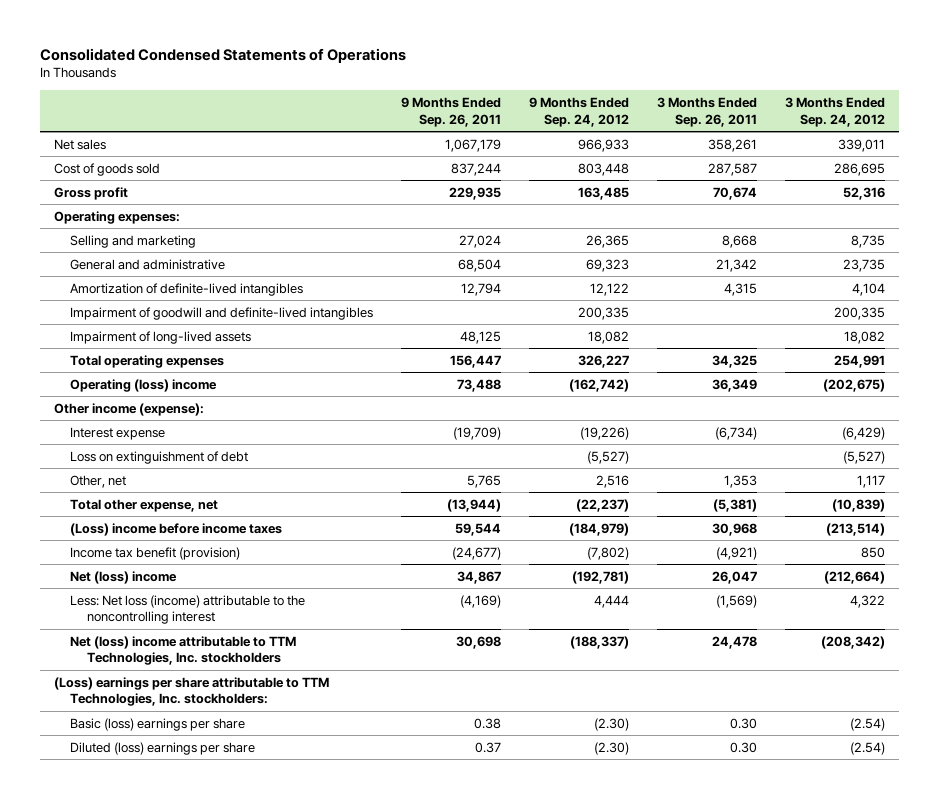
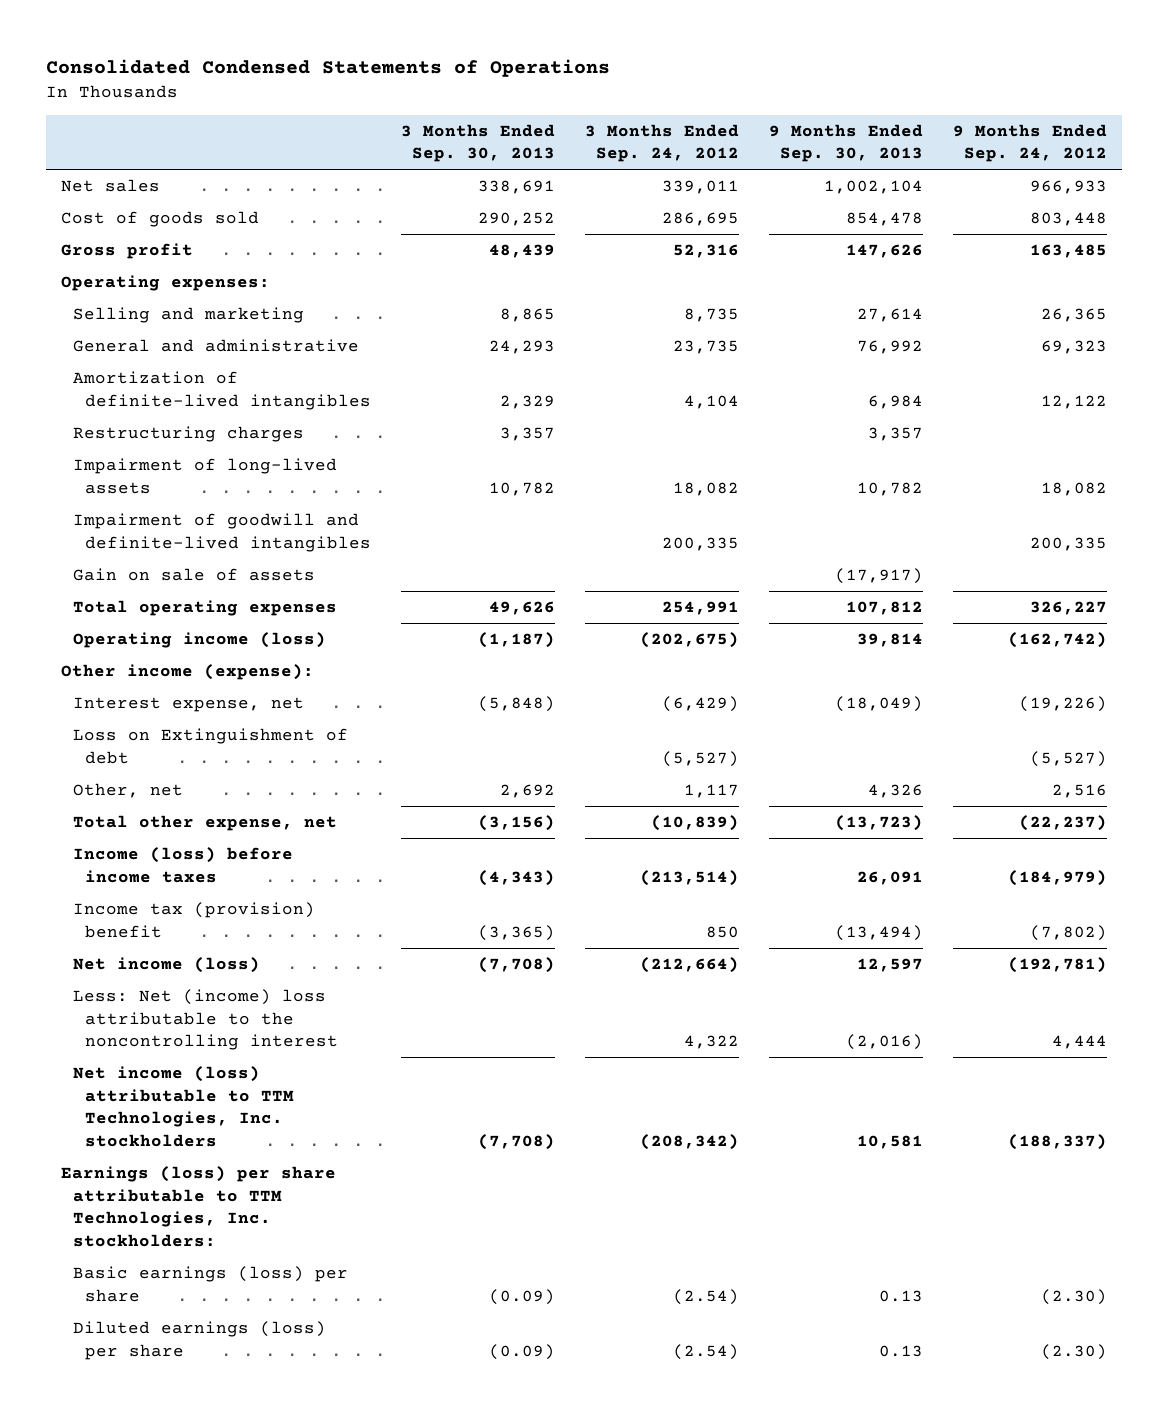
- | 9 Months Ended Sep. 26, 2011 | 9 Months Ended Sep. 24, 2012 | 3 Months Ended Sep. 26, 2011 | 3 Months Ended Sep. 24, 2012
+ | 3 Months Ended Sep. 30, 2013 | 3 Months Ended Sep. 24, 2012 | 9 Months Ended Sep. 30, 2013 | 9 Months Ended Sep. 24, 2012
+ Restructuring charges | 3,357 | | 3,357 |
moved down: Impairment of goodwill and definite-lived intangibles | | 200,335 | | 200,335
+ Gain on sale of assets | | | (17,917) |
- Operating (loss) income | 73,488 | (162,742) | 36,349 | (202,675)
+ Operating income (loss) | (1,187) | (202,675) | 39,814 | (162,742)
- Interest expense | (19,709) | (19,226) | (6,734) | (6,429)
- Loss on extinguishment of debt | | (5,527) | | (5,527)
+ Interest expense, net | (5,848) | (6,429) | (18,049) | (19,226)
+ Loss on Extinguishment of debt | | (5,527) | | (5,527)
- (Loss) income before income taxes | 59,544 | (184,979) | 30,968 | (213,514)
- Income tax benefit (provision) | (24,677) | (7,802) | (4,921) | 850
- Net (loss) income | 34,867 | (192,781) | 26,047 | (212,664)
- Less: Net loss (income) attributable to the noncontrolling interest | (4,169) | 4,444 | (1,569) | 4,322
- Net (loss) income attributable to TTM Technologies, Inc. stockholders | 30,698 | (188,337) | 24,478 | (208,342)
- (Loss) earnings per share attributable to TTM Technologies, Inc. stockholders:
- Basic (loss) earnings per share | 0.38 | (2.30) | 0.30 | (2.54)
- Diluted (loss) earnings per share | 0.37 | (2.30) | 0.30 | (2.54)
+ Income (loss) before income taxes | (4,343) | (213,514) | 26,091 | (184,979)
+ Income tax (provision) benefit | (3,365) | 850 | (13,494) | (7,802)
+ Net income (loss) | (7,708) | (212,664) | 12,597 | (192,781)
+ Less: Net (income) loss attributable to the noncontrolling interest | | 4,322 | (2,016) | 4,444
+ Net income (loss) attributable to TTM Technologies, Inc. stockholders | (7,708) | (208,342) | 10,581 | (188,337)
+ Earnings (loss) per share attributable to TTM Technologies, Inc. stockholders:
+ Basic earnings (loss) per share | (0.09) | (2.54) | 0.13 | (2.30)
+ Diluted earnings (loss) per share | (0.09) | (2.54) | 0.13 | (2.30)

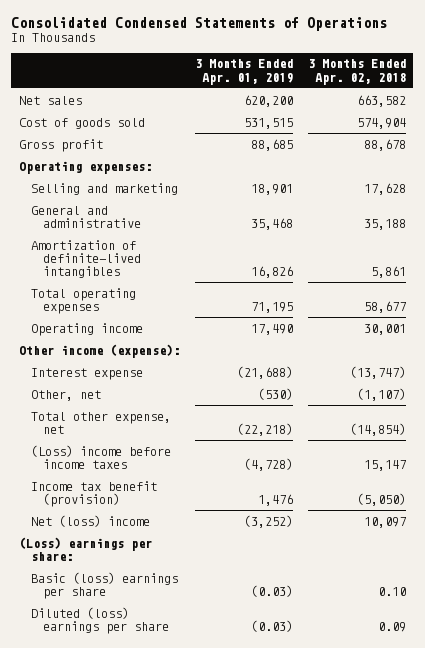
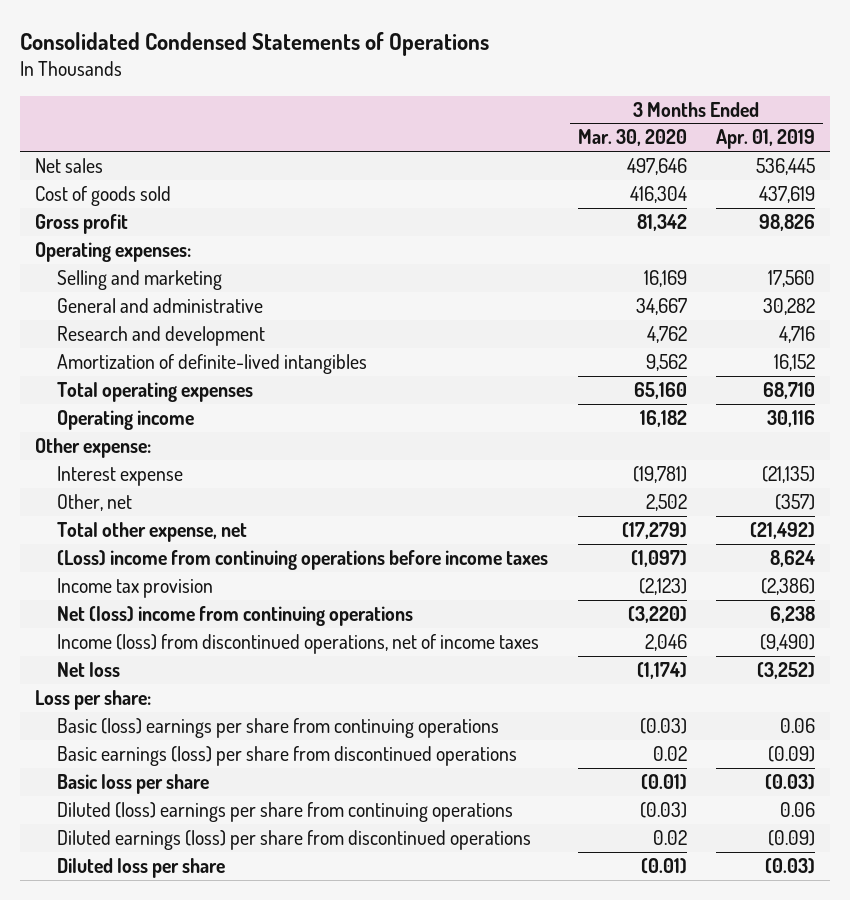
- | 3 Months Ended Apr. 01, 2019 | 3 Months Ended Apr. 02, 2018
+ | 3 Months Ended Mar. 30, 2020 | 3 Months Ended Apr. 01, 2019
- Net sales | 620,200 | 663,582
- Cost of goods sold | 531,515 | 574,904
- Gross profit | 88,685 | 88,678
+ Net sales | 497,646 | 536,445
+ Cost of goods sold | 416,304 | 437,619
+ Gross profit | 81,342 | 98,826
- Selling and marketing | 18,901 | 17,628
- General and administrative | 35,468 | 35,188
- Amortization of definite-lived intangibles | 16,826 | 5,861
- Total operating expenses | 71,195 | 58,677
- Operating income | 17,490 | 30,001
- Other income (expense):
- Interest expense | (21,688) | (13,747)
- Other, net | (530) | (1,107)
- Total other expense, net | (22,218) | (14,854)
- (Loss) income before income taxes | (4,728) | 15,147
- Income tax benefit (provision) | 1,476 | (5,050)
- Net (loss) income | (3,252) | 10,097
- (Loss) earnings per share:
- Basic (loss) earnings per share | (0.03) | 0.10
- Diluted (loss) earnings per share | (0.03) | 0.09
+ Selling and marketing | 16,169 | 17,560
+ General and administrative | 34,667 | 30,282
+ Research and development | 4,762 | 4,716
+ Amortization of definite-lived intangibles | 9,562 | 16,152
+ Total operating expenses | 65,160 | 68,710
+ Operating income | 16,182 | 30,116
+ Other expense:
+ Interest expense | (19,781) | (21,135)
+ Other, net | 2,502 | (357)
+ Total other expense, net | (17,279) | (21,492)
+ (Loss) income from continuing operations before income taxes | (1,097) | 8,624
+ Income tax provision | (2,123) | (2,386)
+ Net (loss) income from continuing operations | (3,220) | 6,238
+ Income (loss) from discontinued operations, net of income taxes | 2,046 | (9,490)
+ Net loss | (1,174) | (3,252)
+ Loss per share:
+ Basic (loss) earnings per share from continuing operations | (0.03) | 0.06
+ Basic earnings (loss) per share from discontinued operations | 0.02 | (0.09)
+ Basic loss per share | (0.01) | (0.03)
+ Diluted (loss) earnings per share from continuing operations | (0.03) | 0.06
+ Diluted earnings (loss) per share from discontinued operations | 0.02 | (0.09)
+ Diluted loss per share | (0.01) | (0.03)

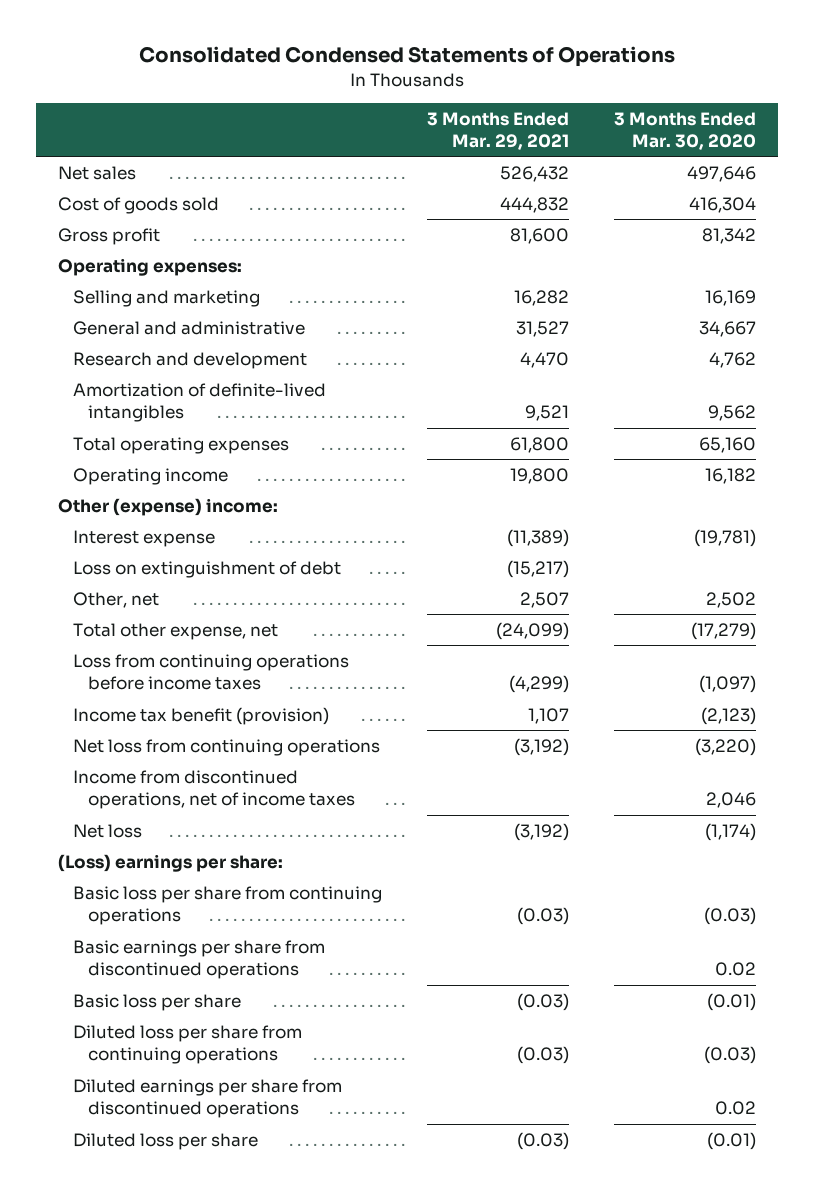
- | 3 Months Ended Mar. 30, 2020 | 3 Months Ended Apr. 01, 2019
+ | 3 Months Ended Mar. 29, 2021 | 3 Months Ended Mar. 30, 2020
- Other expense:
+ Other (expense) income:
+ Loss on extinguishment of debt | (15,217) |
- (Loss) income from continuing operations before income taxes | (1,097) | 8,624
- Income tax provision | (2,123) | (2,386)
- Net (loss) income from continuing operations | (3,220) | 6,238
- Income (loss) from discontinued operations, net of income taxes | 2,046 | (9,490)
+ Loss from continuing operations before income taxes | (4,299) | (1,097)
+ Income tax benefit (provision) | 1,107 | (2,123)
+ Net loss from continuing operations | (3,192) | (3,220)
+ Income from discontinued operations, net of income taxes | | 2,046
- Loss per share:
- Basic (loss) earnings per share from continuing operations | (0.03) | 0.06
- Basic earnings (loss) per share from discontinued operations | 0.02 | (0.09)
+ (Loss) earnings per share:
+ Basic loss per share from continuing operations | (0.03) | (0.03)
+ Basic earnings per share from discontinued operations | | 0.02
- Diluted (loss) earnings per share from continuing operations | (0.03) | 0.06
- Diluted earnings (loss) per share from discontinued operations | 0.02 | (0.09)
+ Diluted loss per share from continuing operations | (0.03) | (0.03)
+ Diluted earnings per share from discontinued operations | | 0.02

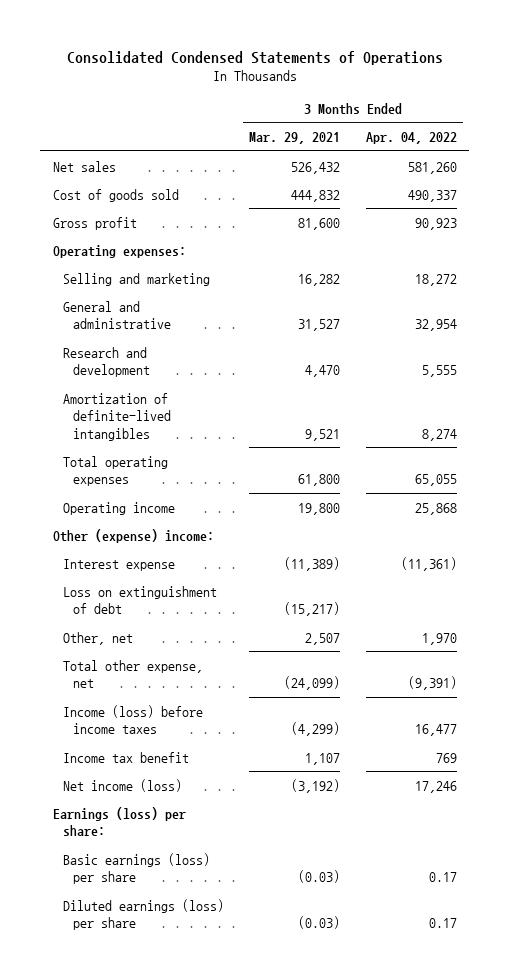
- | 3 Months Ended Mar. 29, 2021 | 3 Months Ended Mar. 30, 2020
+ | 3 Months Ended Mar. 29, 2021 | 3 Months Ended Apr. 04, 2022
- Loss from continuing operations before income taxes | (4,299) | (1,097)
- Income tax benefit (provision) | 1,107 | (2,123)
- Net loss from continuing operations | (3,192) | (3,220)
- Income from discontinued operations, net of income taxes | | 2,046
- Net loss | (3,192) | (1,174)
- (Loss) earnings per share:
- Basic loss per share from continuing operations | (0.03) | (0.03)
- Basic earnings per share from discontinued operations | | 0.02
- Basic loss per share | (0.03) | (0.01)
- Diluted loss per share from continuing operations | (0.03) | (0.03)
- Diluted earnings per share from discontinued operations | | 0.02
- Diluted loss per share | (0.03) | (0.01)
+ Income (loss) before income taxes | (4,299) | 16,477
+ Income tax benefit | 1,107 | 769
+ Net income (loss) | (3,192) | 17,246
+ Earnings (loss) per share:
+ Basic earnings (loss) per share | (0.03) | 0.17
+ Diluted earnings (loss) per share | (0.03) | 0.17

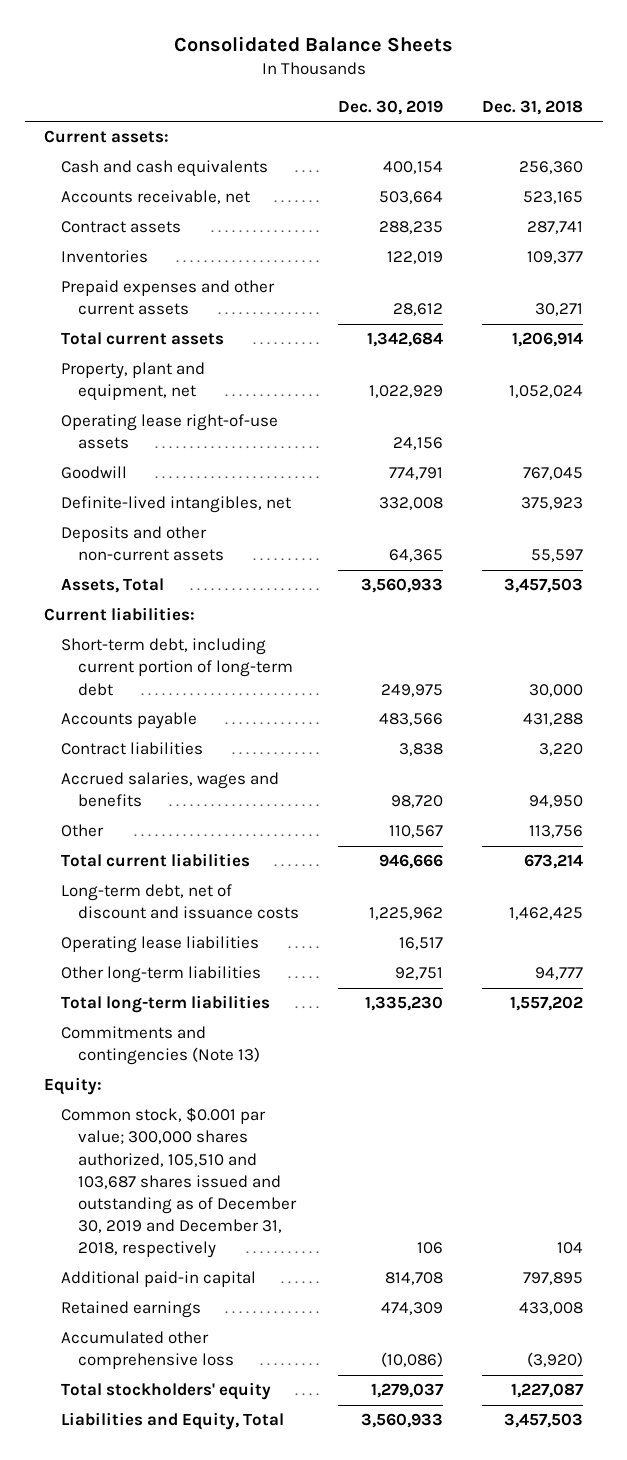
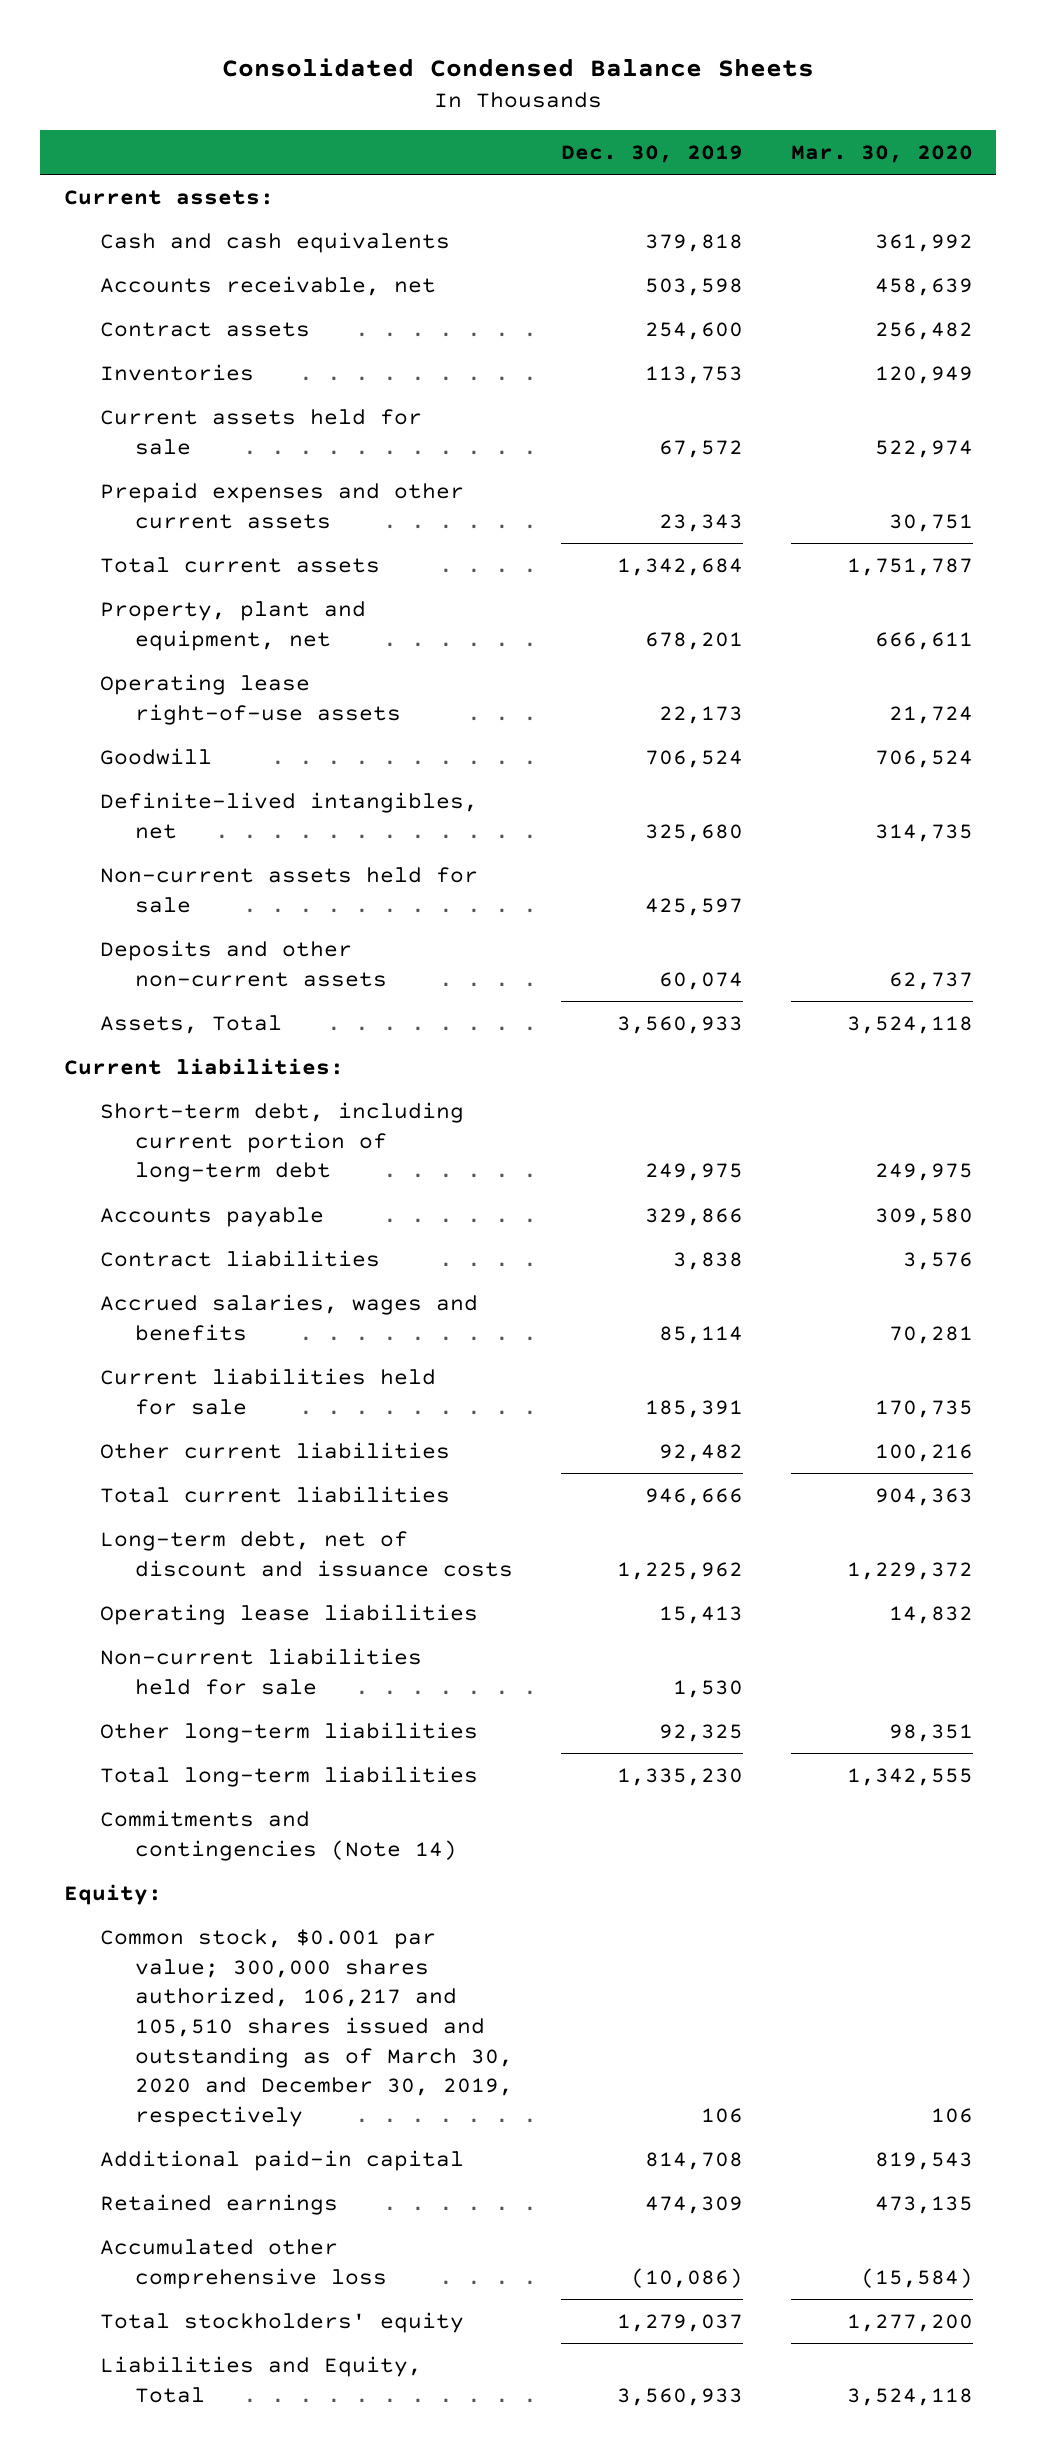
- Consolidated Balance Sheets
+ Consolidated Condensed Balance Sheets
- | Dec. 30, 2019 | Dec. 31, 2018
+ | Dec. 30, 2019 | Mar. 30, 2020
- Cash and cash equivalents | 400,154 | 256,360
- Accounts receivable, net | 503,664 | 523,165
- Contract assets | 288,235 | 287,741
- Inventories | 122,019 | 109,377
- Prepaid expenses and other current assets | 28,612 | 30,271
+ Cash and cash equivalents | 379,818 | 361,992
+ Accounts receivable, net | 503,598 | 458,639
+ Contract assets | 254,600 | 256,482
+ Inventories | 113,753 | 120,949
+ Current assets held for sale | 67,572 | 522,974
+ Prepaid expenses and other current assets | 23,343 | 30,751
- Property, plant and equipment, net | 1,022,929 | 1,052,024
- Operating lease right-of-use assets | 24,156 |
- Goodwill | 774,791 | 767,045
- Definite-lived intangibles, net | 332,008 | 375,923
- Deposits and other non-current assets | 64,365 | 55,597
+ Property, plant and equipment, net | 678,201 | 666,611
+ Operating lease right-of-use assets | 22,173 | 21,724
+ Goodwill | 706,524 | 706,524
+ Definite-lived intangibles, net | 325,680 | 314,735
+ Non-current assets held for sale | 425,597 |
+ Deposits and other non-current assets | 60,074 | 62,737
- Accounts payable | 483,566 | 431,288
+ Accounts payable | 329,866 | 309,580
- Accrued salaries, wages and benefits | 98,720 | 94,950
- Other | 110,567 | 113,756
+ Accrued salaries, wages and benefits | 85,114 | 70,281
+ Current liabilities held for sale | 185,391 | 170,735
+ Other current liabilities | 92,482 | 100,216
- Operating lease liabilities | 16,517 |
- Other long-term liabilities | 92,751 | 94,777
+ Operating lease liabilities | 15,413 | 14,832
+ Non-current liabilities held for sale | 1,530 |
+ Other long-term liabilities | 92,325 | 98,351
- Commitments and contingencies (Note 13)
+ Commitments and contingencies (Note 14)
- Common stock, $0.001 par value; 300,000 shares authorized, 105,510 and 103,687 shares issued and outstanding as of December 30, 2019 and December 31, 2018, respectively | 106 | 104
+ Common stock, $0.001 par value; 300,000 shares authorized, 106,217 and 105,510 shares issued and outstanding as of March 30, 2020 and December 30, 2019, respectively | 106 | 106

